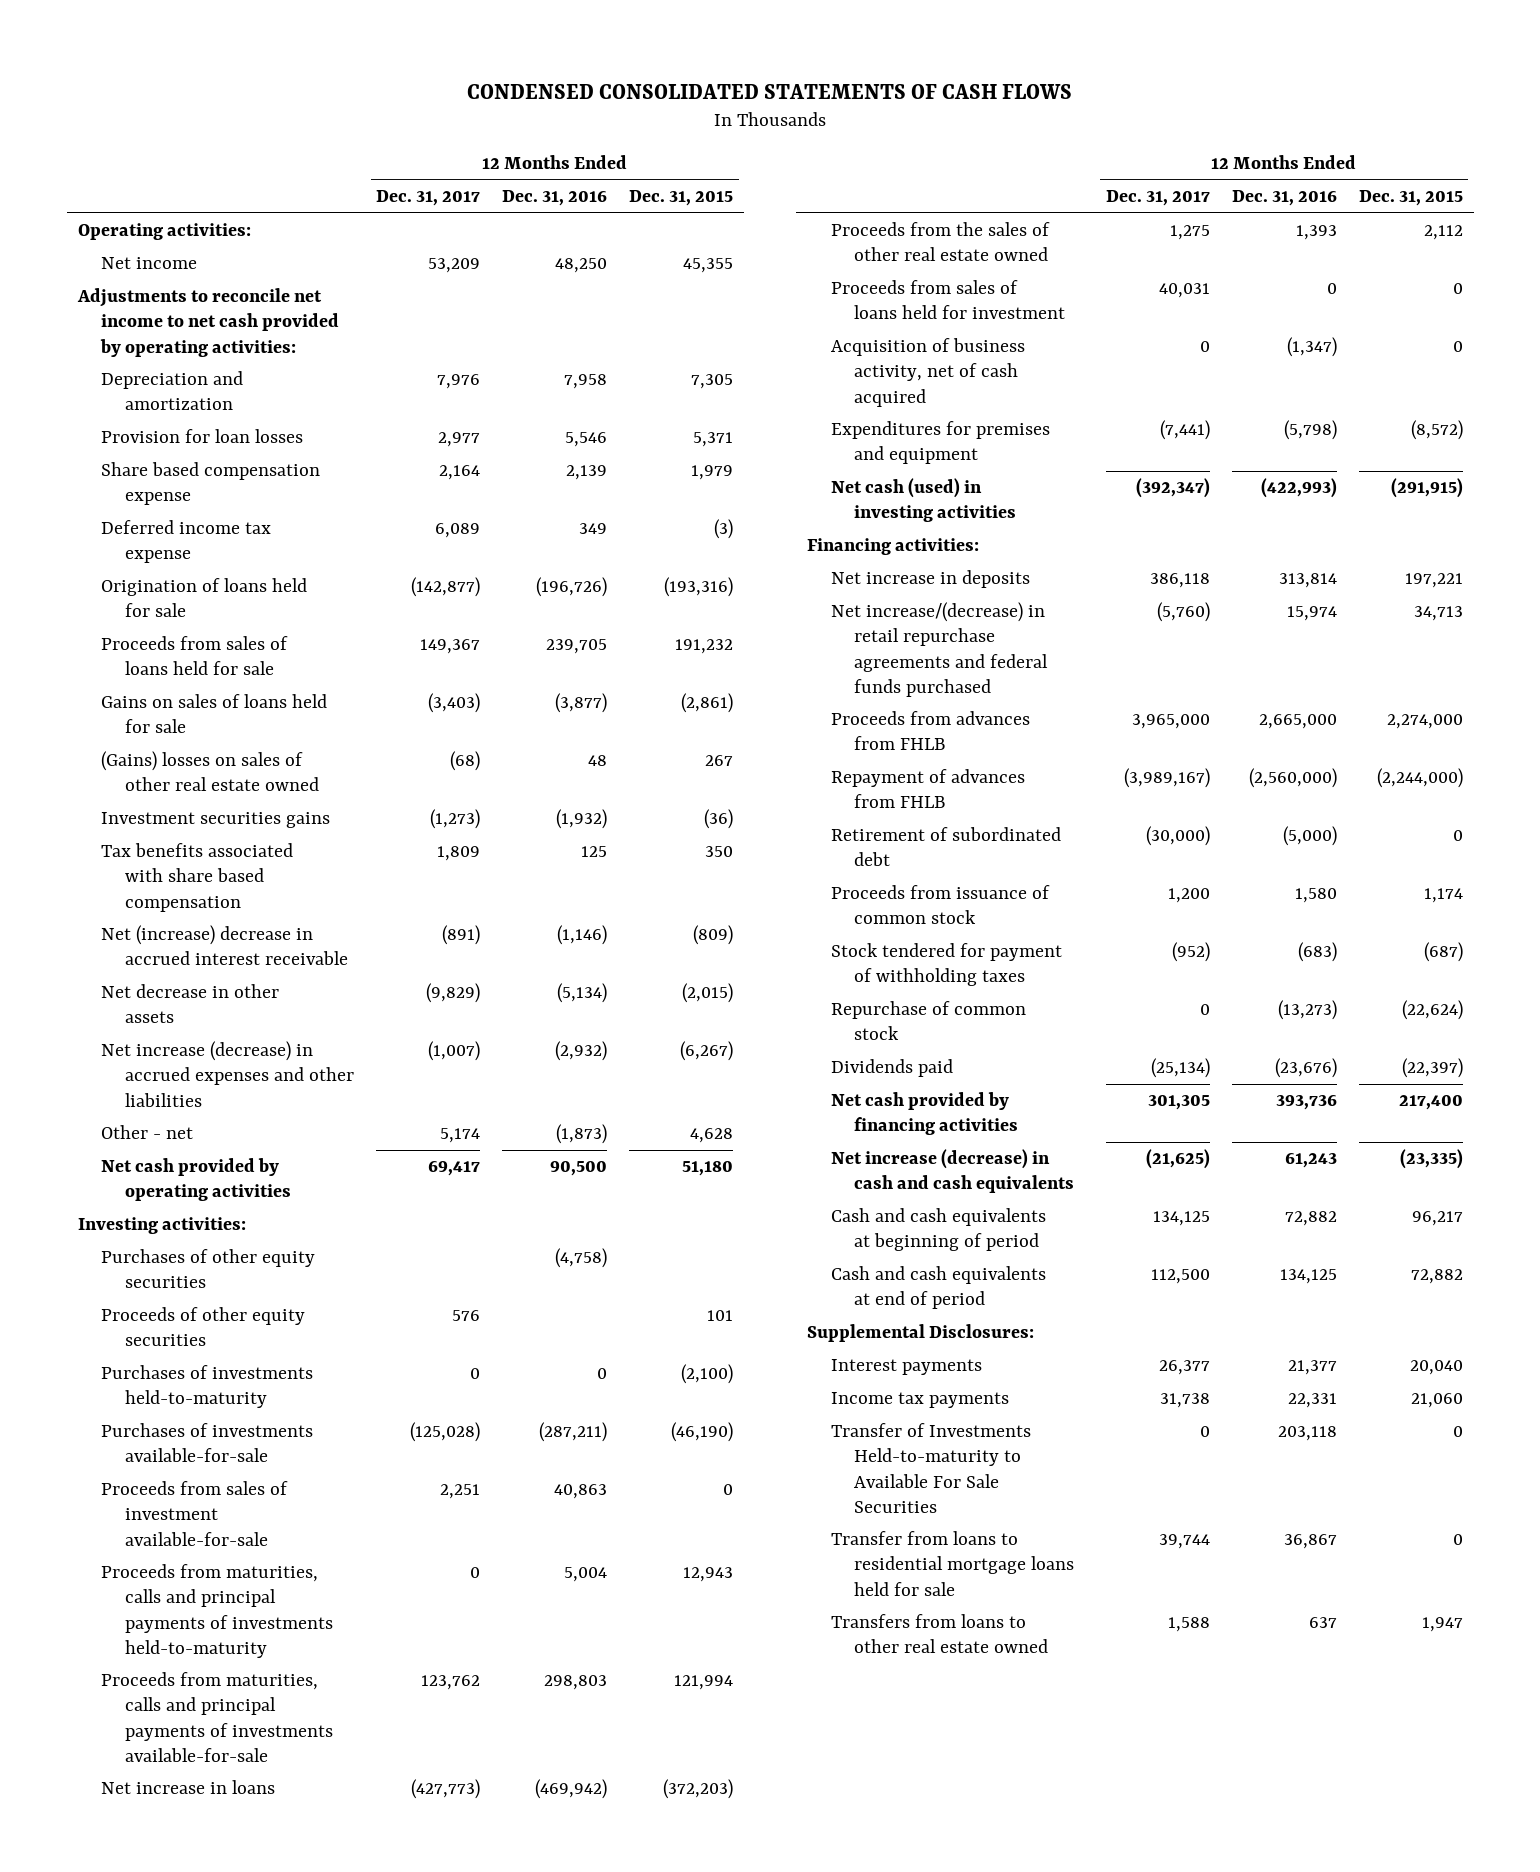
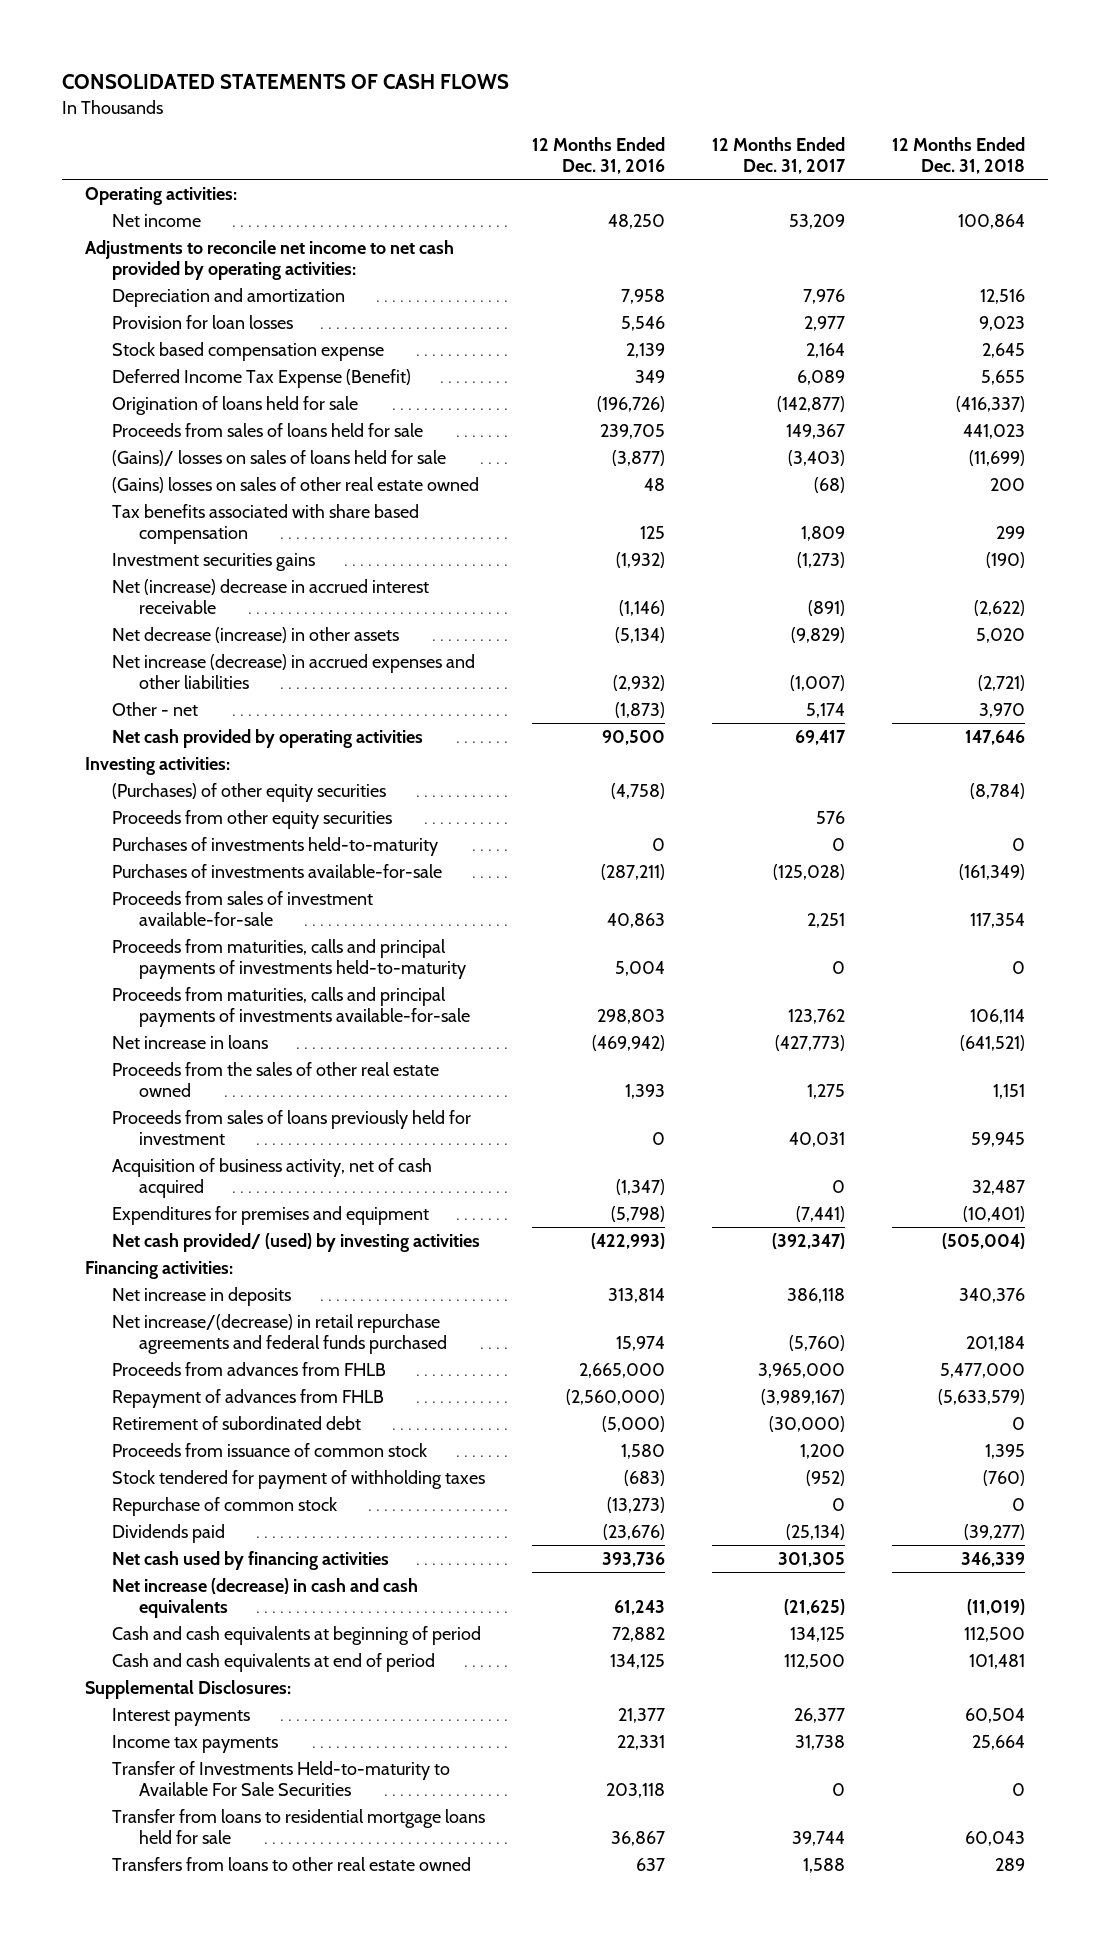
- CONDENSED CONSOLIDATED STATEMENTS OF CASH FLOWS
+ CONSOLIDATED STATEMENTS OF CASH FLOWS
- | 12 Months Ended Dec. 31, 2017 | 12 Months Ended Dec. 31, 2016 | 12 Months Ended Dec. 31, 2015
+ | 12 Months Ended Dec. 31, 2016 | 12 Months Ended Dec. 31, 2017 | 12 Months Ended Dec. 31, 2018
- Share based compensation expense | 2,164 | 2,139 | 1,979
- Deferred income tax expense | 6,089 | 349 | (3)
+ Stock based compensation expense | 2,139 | 2,164 | 2,645
+ Deferred Income Tax Expense (Benefit) | 349 | 6,089 | 5,655
- Gains on sales of loans held for sale | (3,403) | (3,877) | (2,861)
+ (Gains)/ losses on sales of loans held for sale | (3,877) | (3,403) | (11,699)
moved down: Investment securities gains | (1,932) | (1,273) | (190)
- Net decrease in other assets | (9,829) | (5,134) | (2,015)
+ Net decrease (increase) in other assets | (5,134) | (9,829) | 5,020
- Purchases of other equity securities | | (4,758) |
- Proceeds of other equity securities | 576 | | 101
+ (Purchases) of other equity securities | (4,758) | | (8,784)
+ Proceeds from other equity securities | | 576 |
- Proceeds from sales of loans held for investment | 40,031 | 0 | 0
+ Proceeds from sales of loans previously held for investment | 0 | 40,031 | 59,945
- Net cash (used) in investing activities | (392,347) | (422,993) | (291,915)
+ Net cash provided/ (used) by investing activities | (422,993) | (392,347) | (505,004)
- Net cash provided by financing activities | 301,305 | 393,736 | 217,400
+ Net cash used by financing activities | 393,736 | 301,305 | 346,339

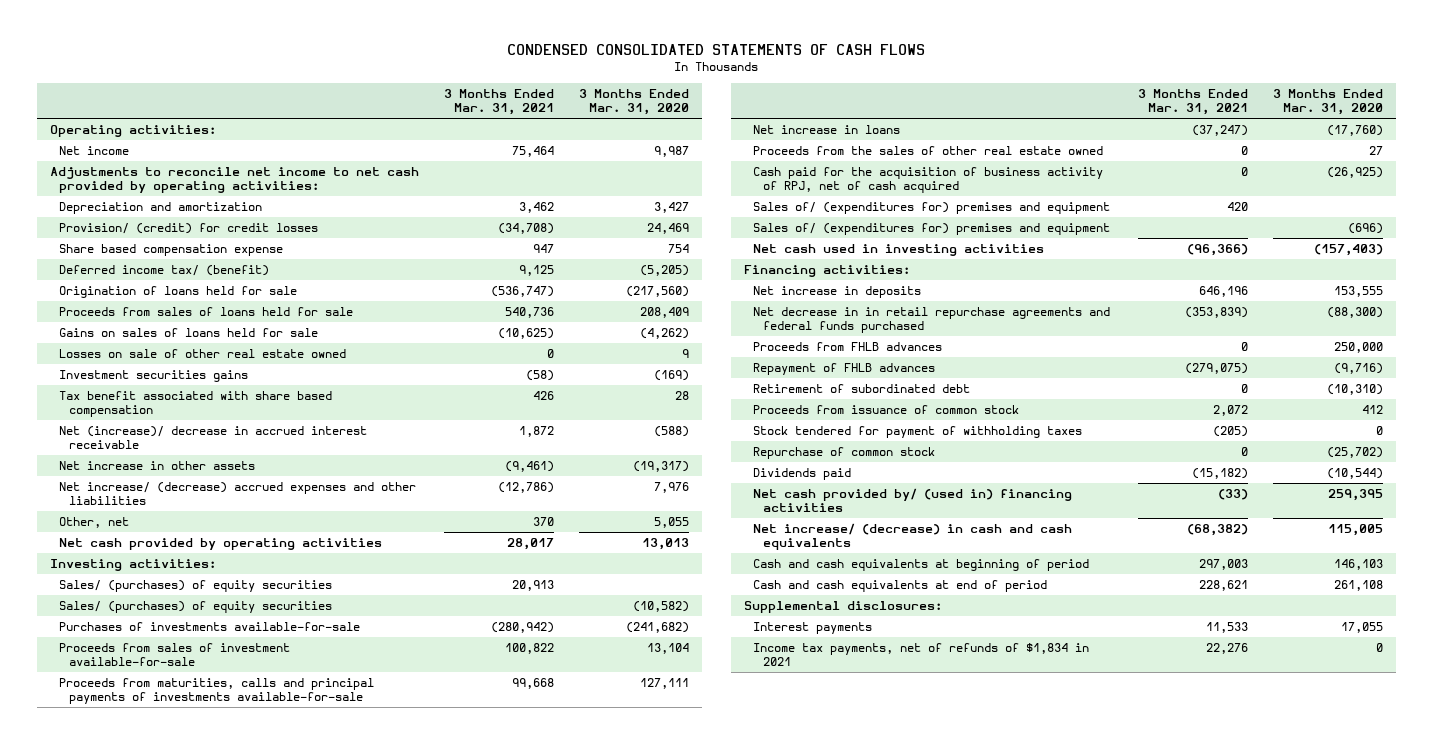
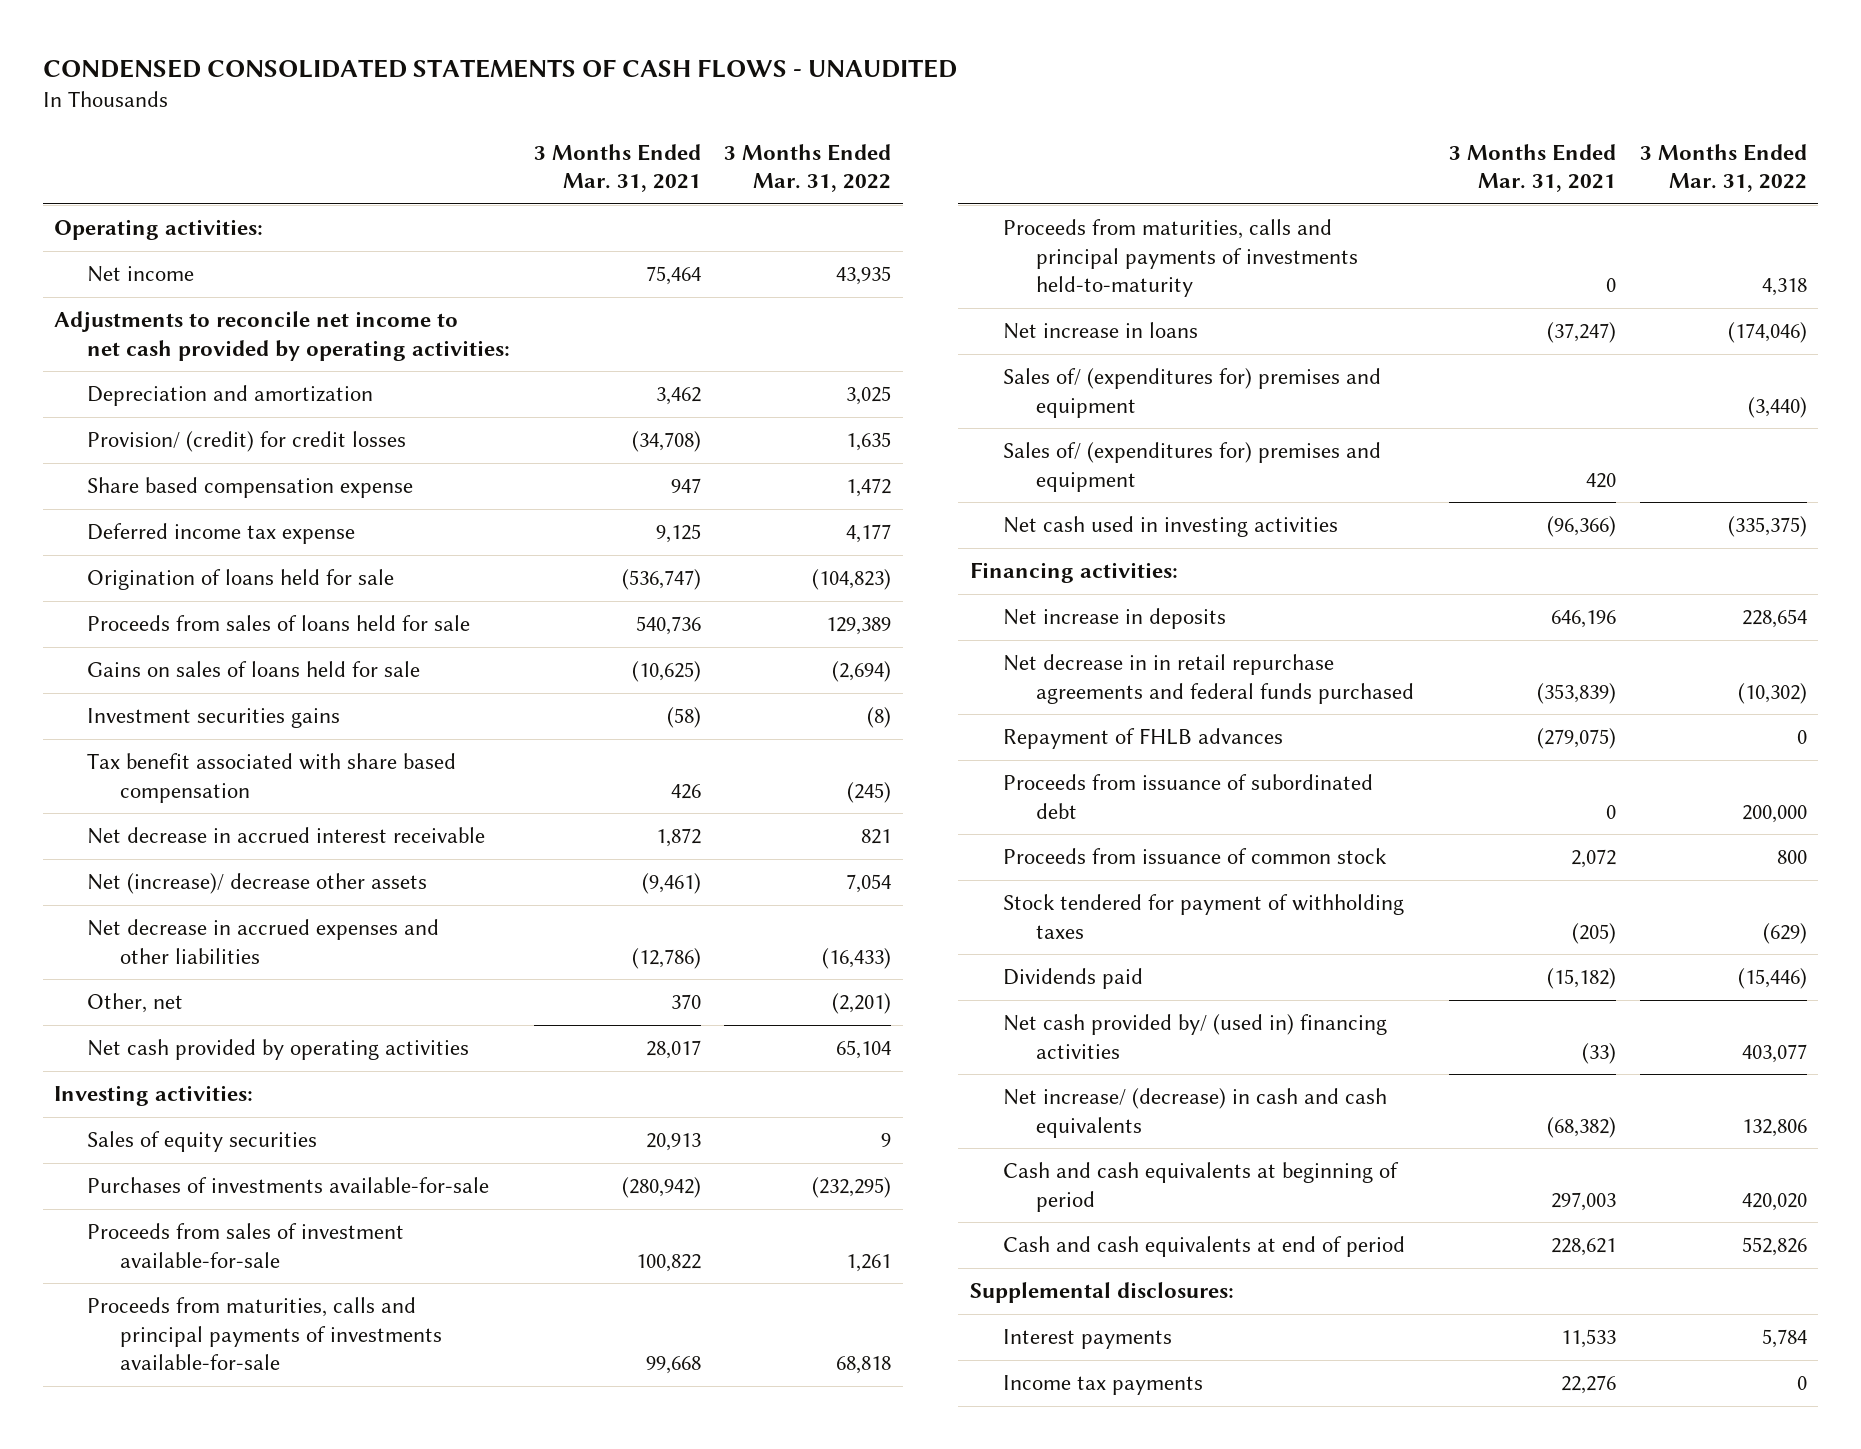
- CONDENSED CONSOLIDATED STATEMENTS OF CASH FLOWS
+ CONDENSED CONSOLIDATED STATEMENTS OF CASH FLOWS - UNAUDITED
- | 3 Months Ended Mar. 31, 2021 | 3 Months Ended Mar. 31, 2020
+ | 3 Months Ended Mar. 31, 2021 | 3 Months Ended Mar. 31, 2022
- Deferred income tax/ (benefit) | 9,125 | (5,205)
+ Deferred income tax expense | 9,125 | 4,177
- Losses on sale of other real estate owned | 0 | 9
- Net (increase)/ decrease in accrued interest receivable | 1,872 | (588)
- Net increase in other assets | (9,461) | (19,317)
- Net increase/ (decrease) accrued expenses and other liabilities | (12,786) | 7,976
+ Net decrease in accrued interest receivable | 1,872 | 821
+ Net (increase)/ decrease other assets | (9,461) | 7,054
+ Net decrease in accrued expenses and other liabilities | (12,786) | (16,433)
- Sales/ (purchases) of equity securities | 20,913 |
- Sales/ (purchases) of equity securities | | (10,582)
+ Sales of equity securities | 20,913 | 9
+ Proceeds from maturities, calls and principal payments of investments held-to-maturity | 0 | 4,318
- Proceeds from the sales of other real estate owned | 0 | 27
- Cash paid for the acquisition of business activity of RPJ, net of cash acquired | 0 | (26,925)
moved down: Sales of/ (expenditures for) premises and equipment | 420 |
- Proceeds from FHLB advances | 0 | 250,000
- Retirement of subordinated debt | 0 | (10,310)
+ Proceeds from issuance of subordinated debt | 0 | 200,000
- Repurchase of common stock | 0 | (25,702)
- Income tax payments, net of refunds of $1,834 in 2021 | 22,276 | 0
+ Income tax payments | 22,276 | 0

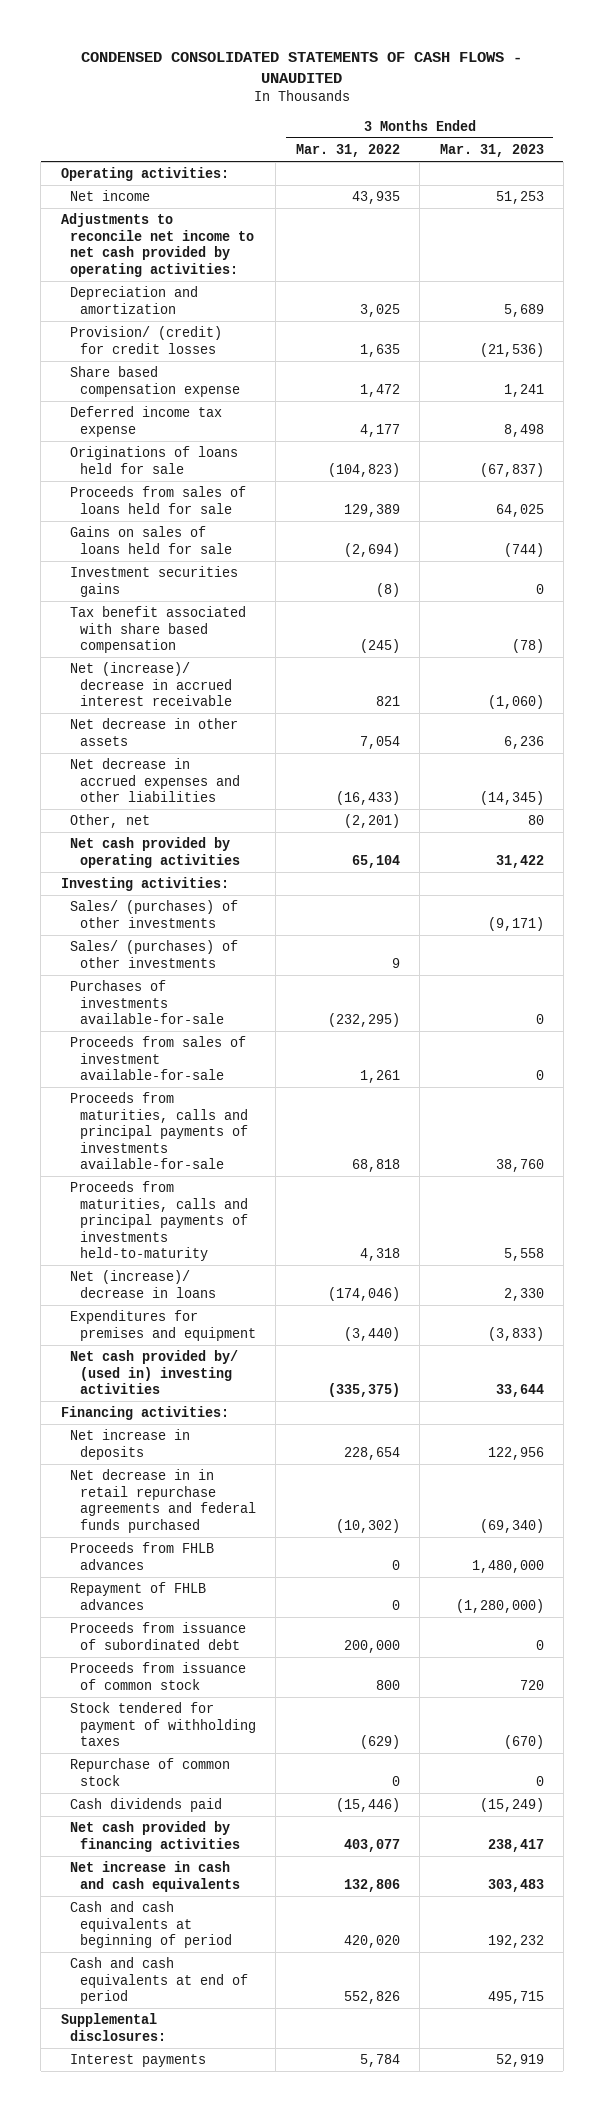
- | 3 Months Ended Mar. 31, 2021 | 3 Months Ended Mar. 31, 2022
+ | 3 Months Ended Mar. 31, 2022 | 3 Months Ended Mar. 31, 2023
- Origination of loans held for sale | (536,747) | (104,823)
+ Originations of loans held for sale | (104,823) | (67,837)
- Net decrease in accrued interest receivable | 1,872 | 821
- Net (increase)/ decrease other assets | (9,461) | 7,054
+ Net (increase)/ decrease in accrued interest receivable | 821 | (1,060)
+ Net decrease in other assets | 7,054 | 6,236
- Sales of equity securities | 20,913 | 9
+ Sales/ (purchases) of other investments | | (9,171)
+ Sales/ (purchases) of other investments | 9 |
- Net increase in loans | (37,247) | (174,046)
- Sales of/ (expenditures for) premises and equipment | | (3,440)
- Sales of/ (expenditures for) premises and equipment | 420 |
- Net cash used in investing activities | (96,366) | (335,375)
+ Net (increase)/ decrease in loans | (174,046) | 2,330
+ Expenditures for premises and equipment | (3,440) | (3,833)
+ Net cash provided by/ (used in) investing activities | (335,375) | 33,644
+ Proceeds from FHLB advances | 0 | 1,480,000
- Dividends paid | (15,182) | (15,446)
- Net cash provided by/ (used in) financing activities | (33) | 403,077
- Net increase/ (decrease) in cash and cash equivalents | (68,382) | 132,806
+ Repurchase of common stock | 0 | 0
+ Cash dividends paid | (15,446) | (15,249)
+ Net cash provided by financing activities | 403,077 | 238,417
+ Net increase in cash and cash equivalents | 132,806 | 303,483
- Income tax payments | 22,276 | 0

